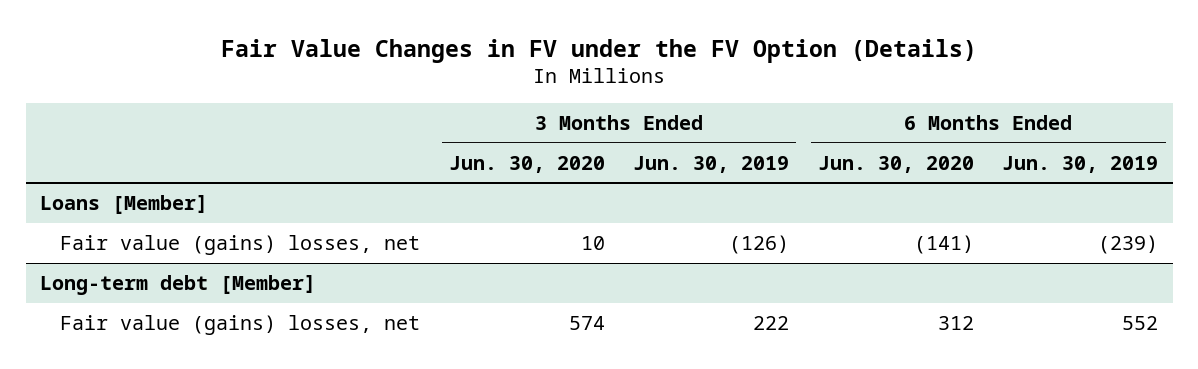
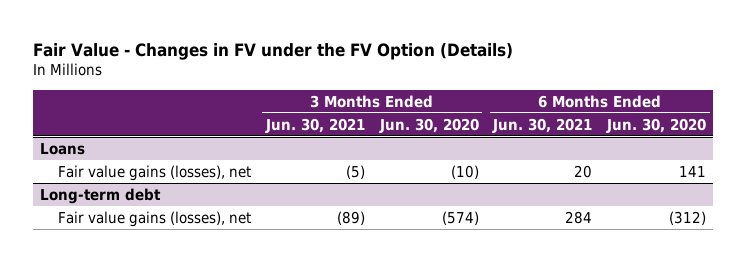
- Fair Value Changes in FV under the FV Option (Details)
+ Fair Value - Changes in FV under the FV Option (Details)
- | 3 Months Ended Jun. 30, 2020 | 3 Months Ended Jun. 30, 2019 | 6 Months Ended Jun. 30, 2020 | 6 Months Ended Jun. 30, 2019
+ | 3 Months Ended Jun. 30, 2021 | 3 Months Ended Jun. 30, 2020 | 6 Months Ended Jun. 30, 2021 | 6 Months Ended Jun. 30, 2020
- Loans [Member]
- Fair value (gains) losses, net | 10 | (126) | (141) | (239)
- Long-term debt [Member]
- Fair value (gains) losses, net | 574 | 222 | 312 | 552
+ Loans
+ Fair value gains (losses), net | (5) | (10) | 20 | 141
+ Long-term debt
+ Fair value gains (losses), net | (89) | (574) | 284 | (312)

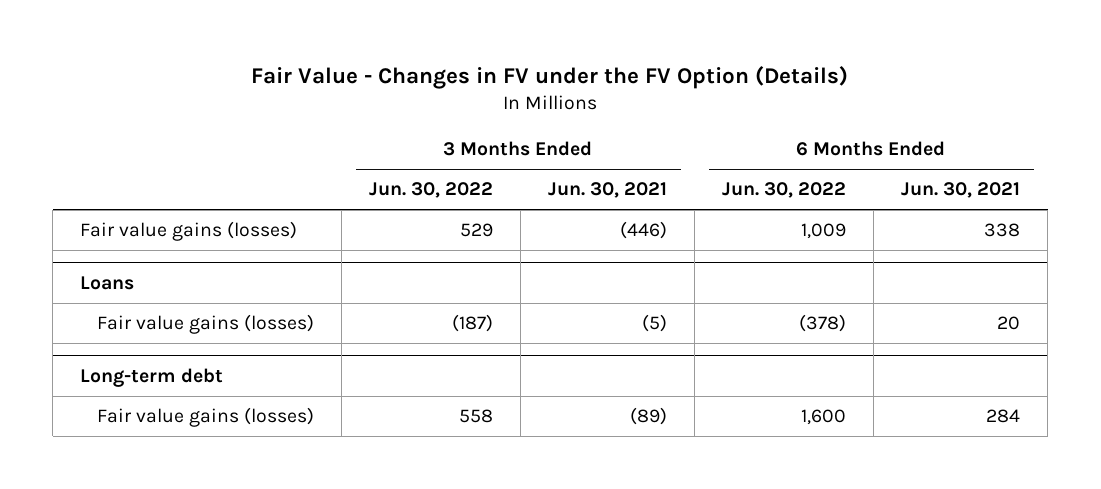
- | 3 Months Ended Jun. 30, 2021 | 3 Months Ended Jun. 30, 2020 | 6 Months Ended Jun. 30, 2021 | 6 Months Ended Jun. 30, 2020
+ | 3 Months Ended Jun. 30, 2022 | 3 Months Ended Jun. 30, 2021 | 6 Months Ended Jun. 30, 2022 | 6 Months Ended Jun. 30, 2021
+ Fair value gains (losses) | 529 | (446) | 1,009 | 338
@ Loans
- Fair value gains (losses), net | (5) | (10) | 20 | 141
+ Fair value gains (losses) | (187) | (5) | (378) | 20
@ Long-term debt
- Fair value gains (losses), net | (89) | (574) | 284 | (312)
+ Fair value gains (losses) | 558 | (89) | 1,600 | 284

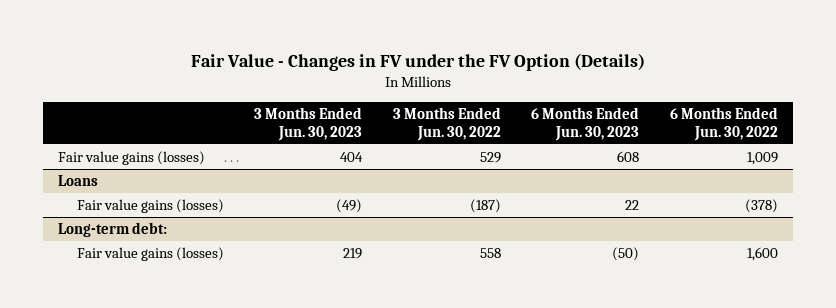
- | 3 Months Ended Jun. 30, 2022 | 3 Months Ended Jun. 30, 2021 | 6 Months Ended Jun. 30, 2022 | 6 Months Ended Jun. 30, 2021
+ | 3 Months Ended Jun. 30, 2023 | 3 Months Ended Jun. 30, 2022 | 6 Months Ended Jun. 30, 2023 | 6 Months Ended Jun. 30, 2022
- Long-term debt
+ Long-term debt:

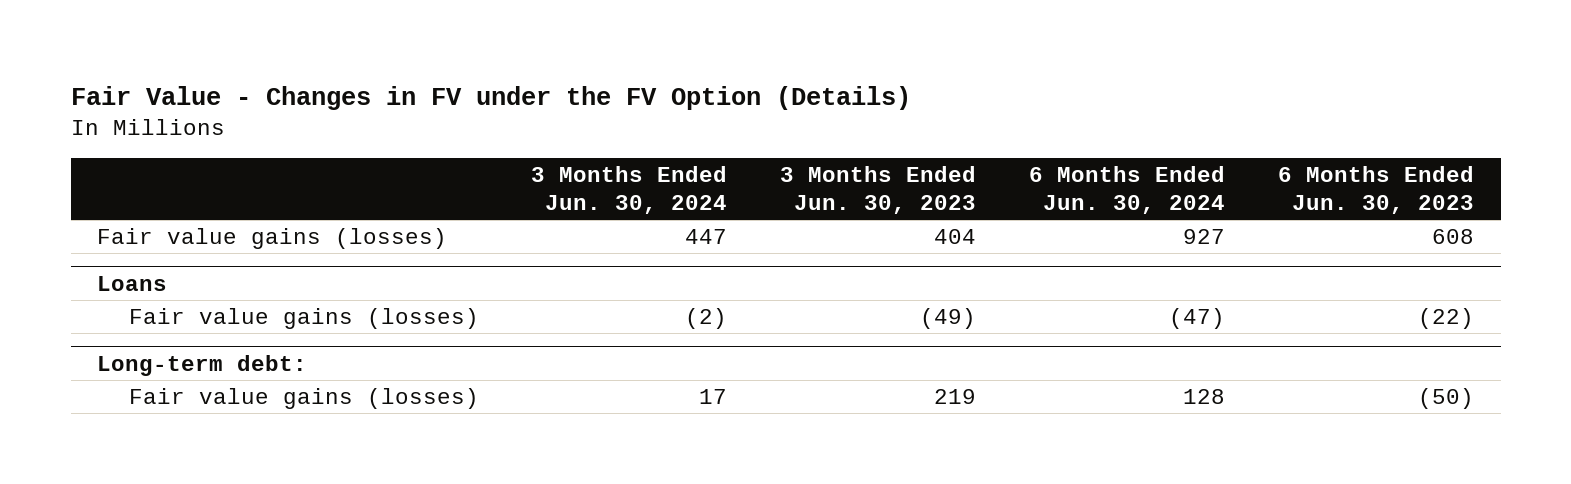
- | 3 Months Ended Jun. 30, 2023 | 3 Months Ended Jun. 30, 2022 | 6 Months Ended Jun. 30, 2023 | 6 Months Ended Jun. 30, 2022
+ | 3 Months Ended Jun. 30, 2024 | 3 Months Ended Jun. 30, 2023 | 6 Months Ended Jun. 30, 2024 | 6 Months Ended Jun. 30, 2023
@ Loans
- Fair value gains (losses) | (49) | (187) | 22 | (378)
+ Fair value gains (losses) | (2) | (49) | (47) | (22)

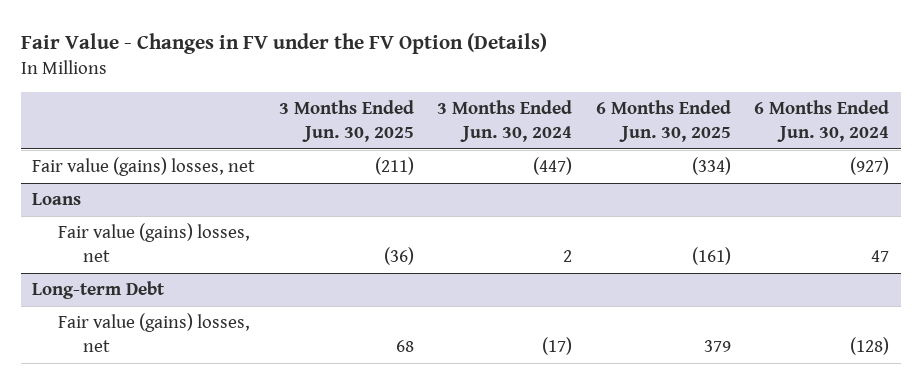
- | 3 Months Ended Jun. 30, 2024 | 3 Months Ended Jun. 30, 2023 | 6 Months Ended Jun. 30, 2024 | 6 Months Ended Jun. 30, 2023
+ | 3 Months Ended Jun. 30, 2025 | 3 Months Ended Jun. 30, 2024 | 6 Months Ended Jun. 30, 2025 | 6 Months Ended Jun. 30, 2024
- Fair value gains (losses) | 447 | 404 | 927 | 608
+ Fair value (gains) losses, net | (211) | (447) | (334) | (927)
@ Loans
- Fair value gains (losses) | (2) | (49) | (47) | (22)
- Long-term debt:
- Fair value gains (losses) | 17 | 219 | 128 | (50)
@ Loans
+ Fair value (gains) losses, net | (36) | 2 | (161) | 47
+ Long-term Debt
+ Fair value (gains) losses, net | 68 | (17) | 379 | (128)

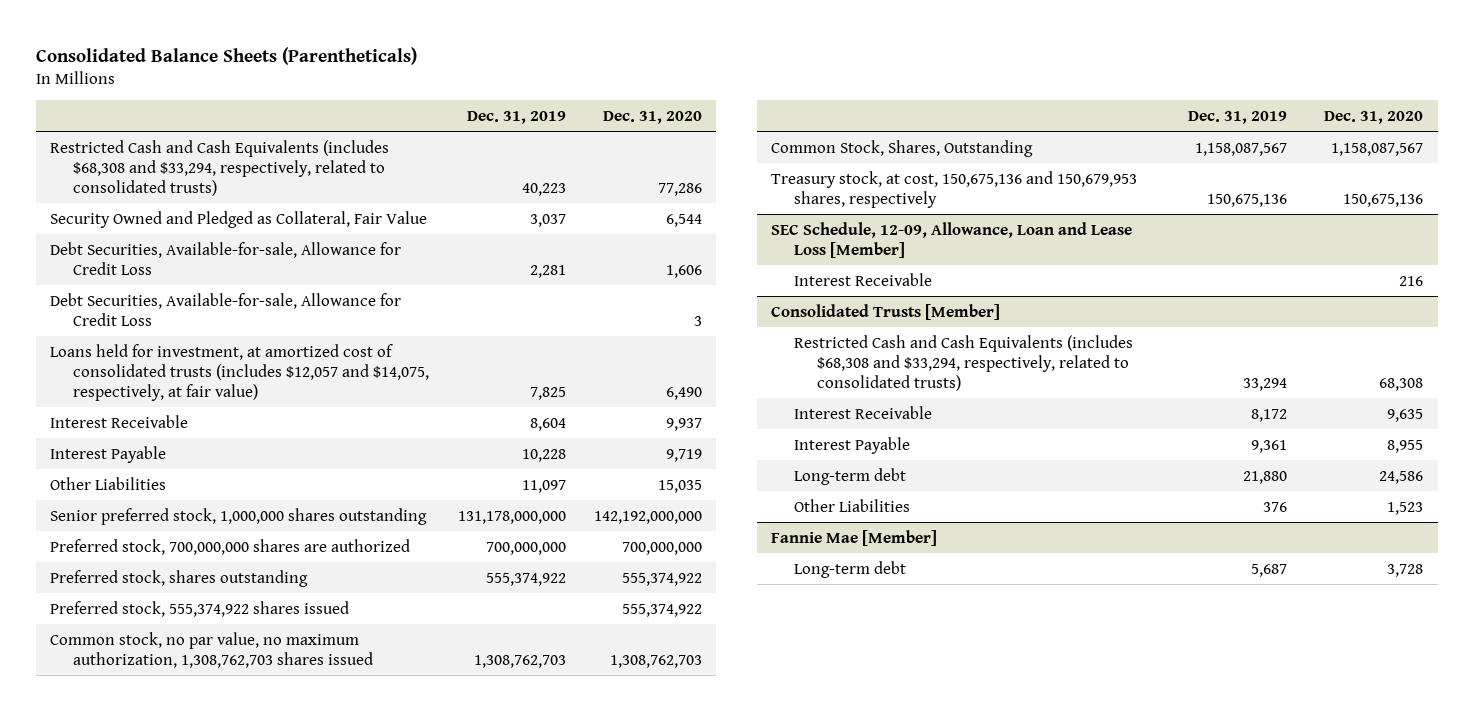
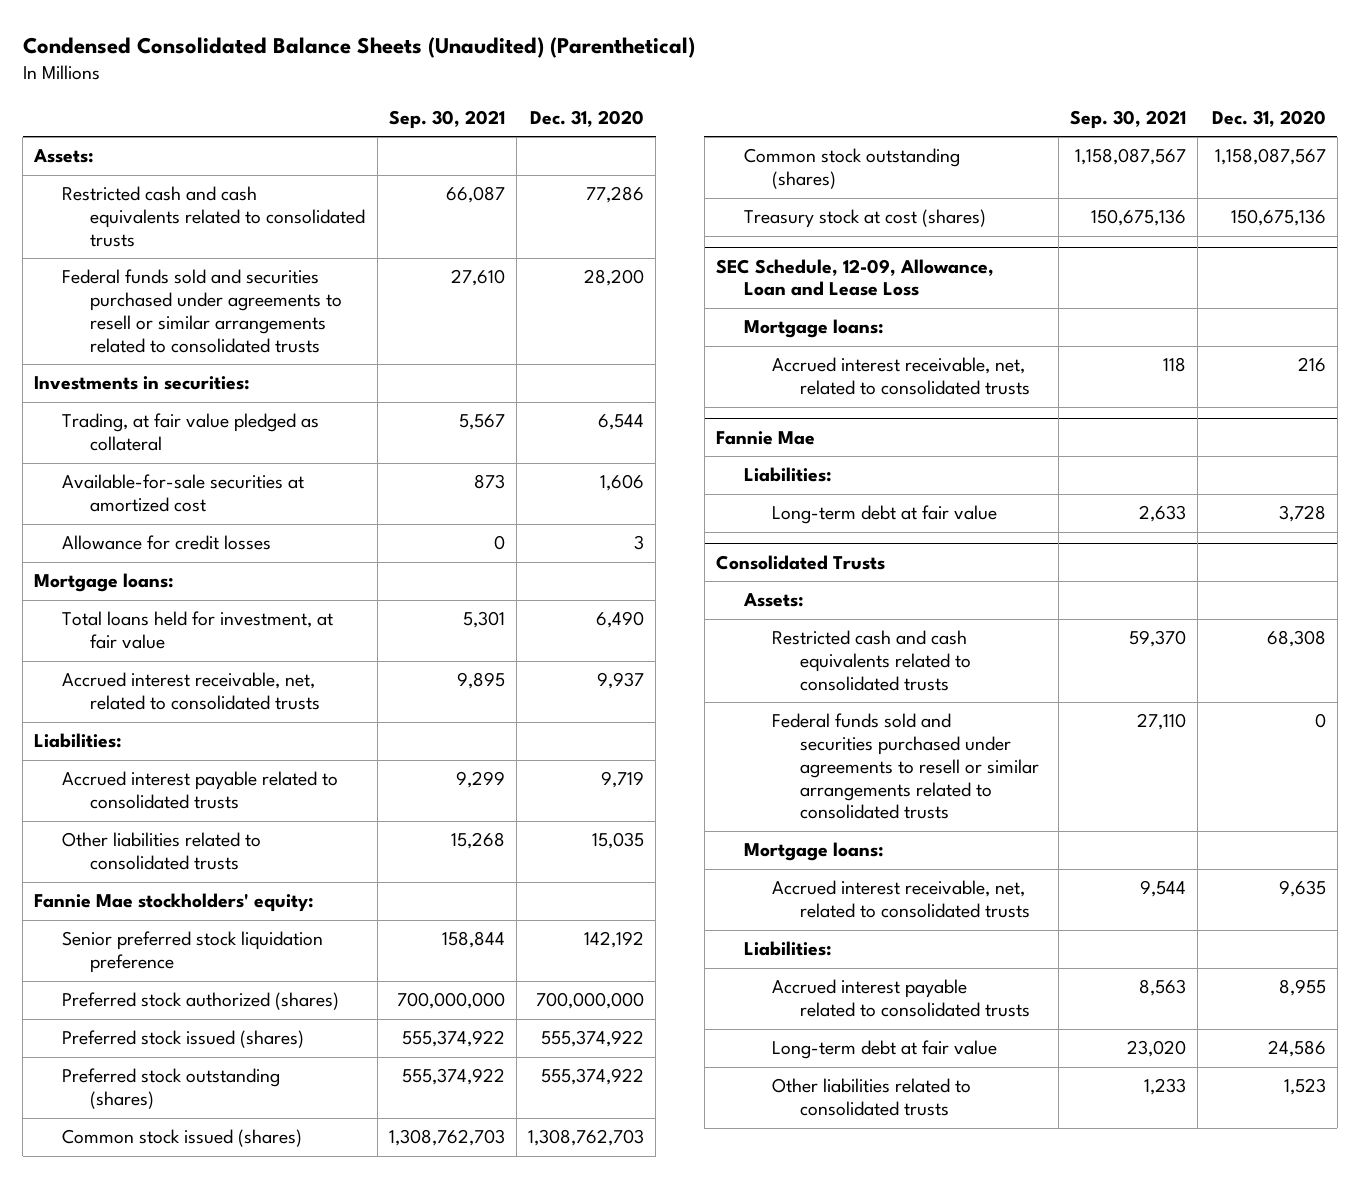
- Consolidated Balance Sheets (Parentheticals)
+ Condensed Consolidated Balance Sheets (Unaudited) (Parenthetical)
- | Dec. 31, 2019 | Dec. 31, 2020
+ | Sep. 30, 2021 | Dec. 31, 2020
- Restricted Cash and Cash Equivalents (includes $68,308 and $33,294, respectively, related to consolidated trusts) | 40,223 | 77,286
- Security Owned and Pledged as Collateral, Fair Value | 3,037 | 6,544
- Debt Securities, Available-for-sale, Allowance for Credit Loss | 2,281 | 1,606
- Debt Securities, Available-for-sale, Allowance for Credit Loss | | 3
- Loans held for investment, at amortized cost of consolidated trusts (includes $12,057 and $14,075, respectively, at fair value) | 7,825 | 6,490
- Interest Receivable | 8,604 | 9,937
- Interest Payable | 10,228 | 9,719
- Other Liabilities | 11,097 | 15,035
- Senior preferred stock, 1,000,000 shares outstanding | 131,178,000,000 | 142,192,000,000
- Preferred stock, 700,000,000 shares are authorized | 700,000,000 | 700,000,000
- Preferred stock, shares outstanding | 555,374,922 | 555,374,922
- Preferred stock, 555,374,922 shares issued | | 555,374,922
- Common stock, no par value, no maximum authorization, 1,308,762,703 shares issued | 1,308,762,703 | 1,308,762,703
- Common Stock, Shares, Outstanding | 1,158,087,567 | 1,158,087,567
- Treasury stock, at cost, 150,675,136 and 150,679,953 shares, respectively | 150,675,136 | 150,675,136
- SEC Schedule, 12-09, Allowance, Loan and Lease Loss [Member]
- Interest Receivable | | 216
- Consolidated Trusts [Member]
- Restricted Cash and Cash Equivalents (includes $68,308 and $33,294, respectively, related to consolidated trusts) | 33,294 | 68,308
- Interest Receivable | 8,172 | 9,635
- Interest Payable | 9,361 | 8,955
- Long-term debt | 21,880 | 24,586
- Other Liabilities | 376 | 1,523
- Fannie Mae [Member]
- Long-term debt | 5,687 | 3,728
+ Assets:
+ Restricted cash and cash equivalents related to consolidated trusts | 66,087 | 77,286
+ Federal funds sold and securities purchased under agreements to resell or similar arrangements related to consolidated trusts | 27,610 | 28,200
+ Investments in securities:
+ Trading, at fair value pledged as collateral | 5,567 | 6,544
+ Available-for-sale securities at amortized cost | 873 | 1,606
+ Allowance for credit losses | 0 | 3
+ Mortgage loans:
+ Total loans held for investment, at fair value | 5,301 | 6,490
+ Accrued interest receivable, net, related to consolidated trusts | 9,895 | 9,937
+ Liabilities:
+ Accrued interest payable related to consolidated trusts | 9,299 | 9,719
+ Other liabilities related to consolidated trusts | 15,268 | 15,035
+ Fannie Mae stockholders' equity:
+ Senior preferred stock liquidation preference | 158,844 | 142,192
+ Preferred stock authorized (shares) | 700,000,000 | 700,000,000
+ Preferred stock issued (shares) | 555,374,922 | 555,374,922
+ Preferred stock outstanding (shares) | 555,374,922 | 555,374,922
+ Common stock issued (shares) | 1,308,762,703 | 1,308,762,703
+ Common stock outstanding (shares) | 1,158,087,567 | 1,158,087,567
+ Treasury stock at cost (shares) | 150,675,136 | 150,675,136
+ SEC Schedule, 12-09, Allowance, Loan and Lease Loss
+ Mortgage loans:
+ Accrued interest receivable, net, related to consolidated trusts | 118 | 216
+ Fannie Mae
+ Liabilities:
+ Long-term debt at fair value | 2,633 | 3,728
+ Consolidated Trusts
+ Assets:
+ Restricted cash and cash equivalents related to consolidated trusts | 59,370 | 68,308
+ Federal funds sold and securities purchased under agreements to resell or similar arrangements related to consolidated trusts | 27,110 | 0
+ Mortgage loans:
+ Accrued interest receivable, net, related to consolidated trusts | 9,544 | 9,635
+ Liabilities:
+ Accrued interest payable related to consolidated trusts | 8,563 | 8,955
+ Long-term debt at fair value | 23,020 | 24,586
+ Other liabilities related to consolidated trusts | 1,233 | 1,523

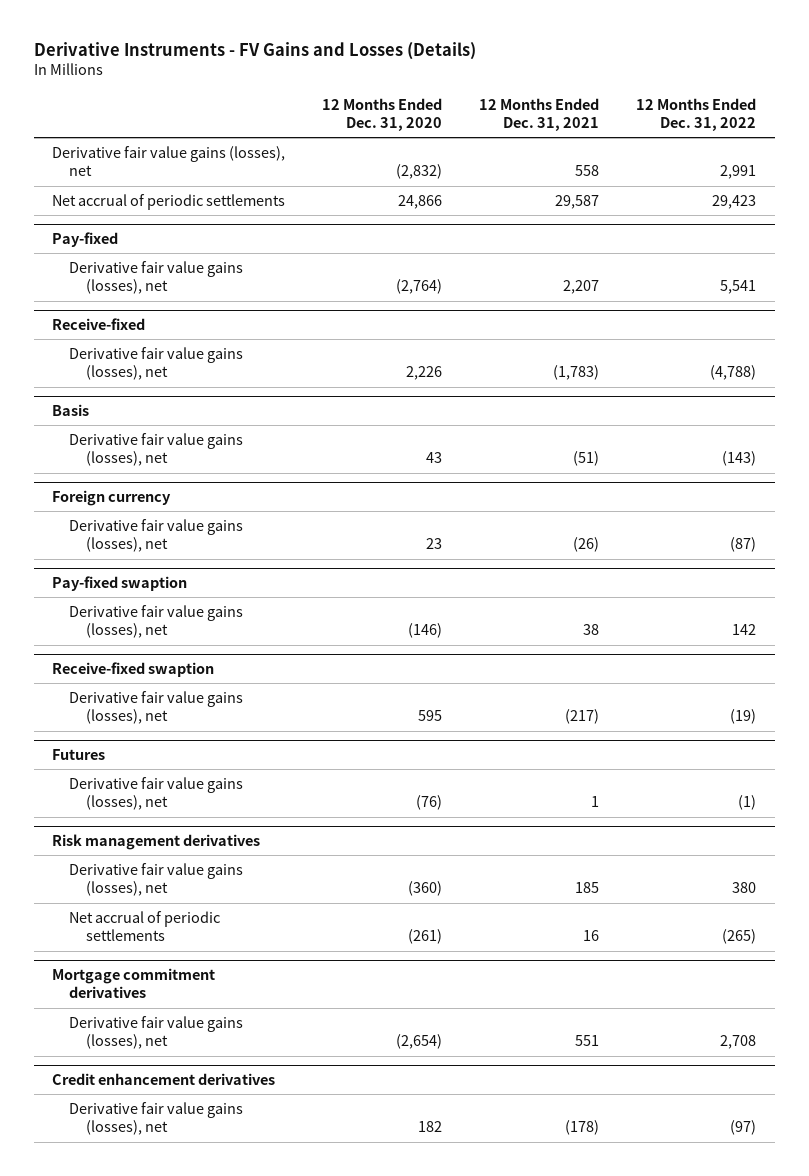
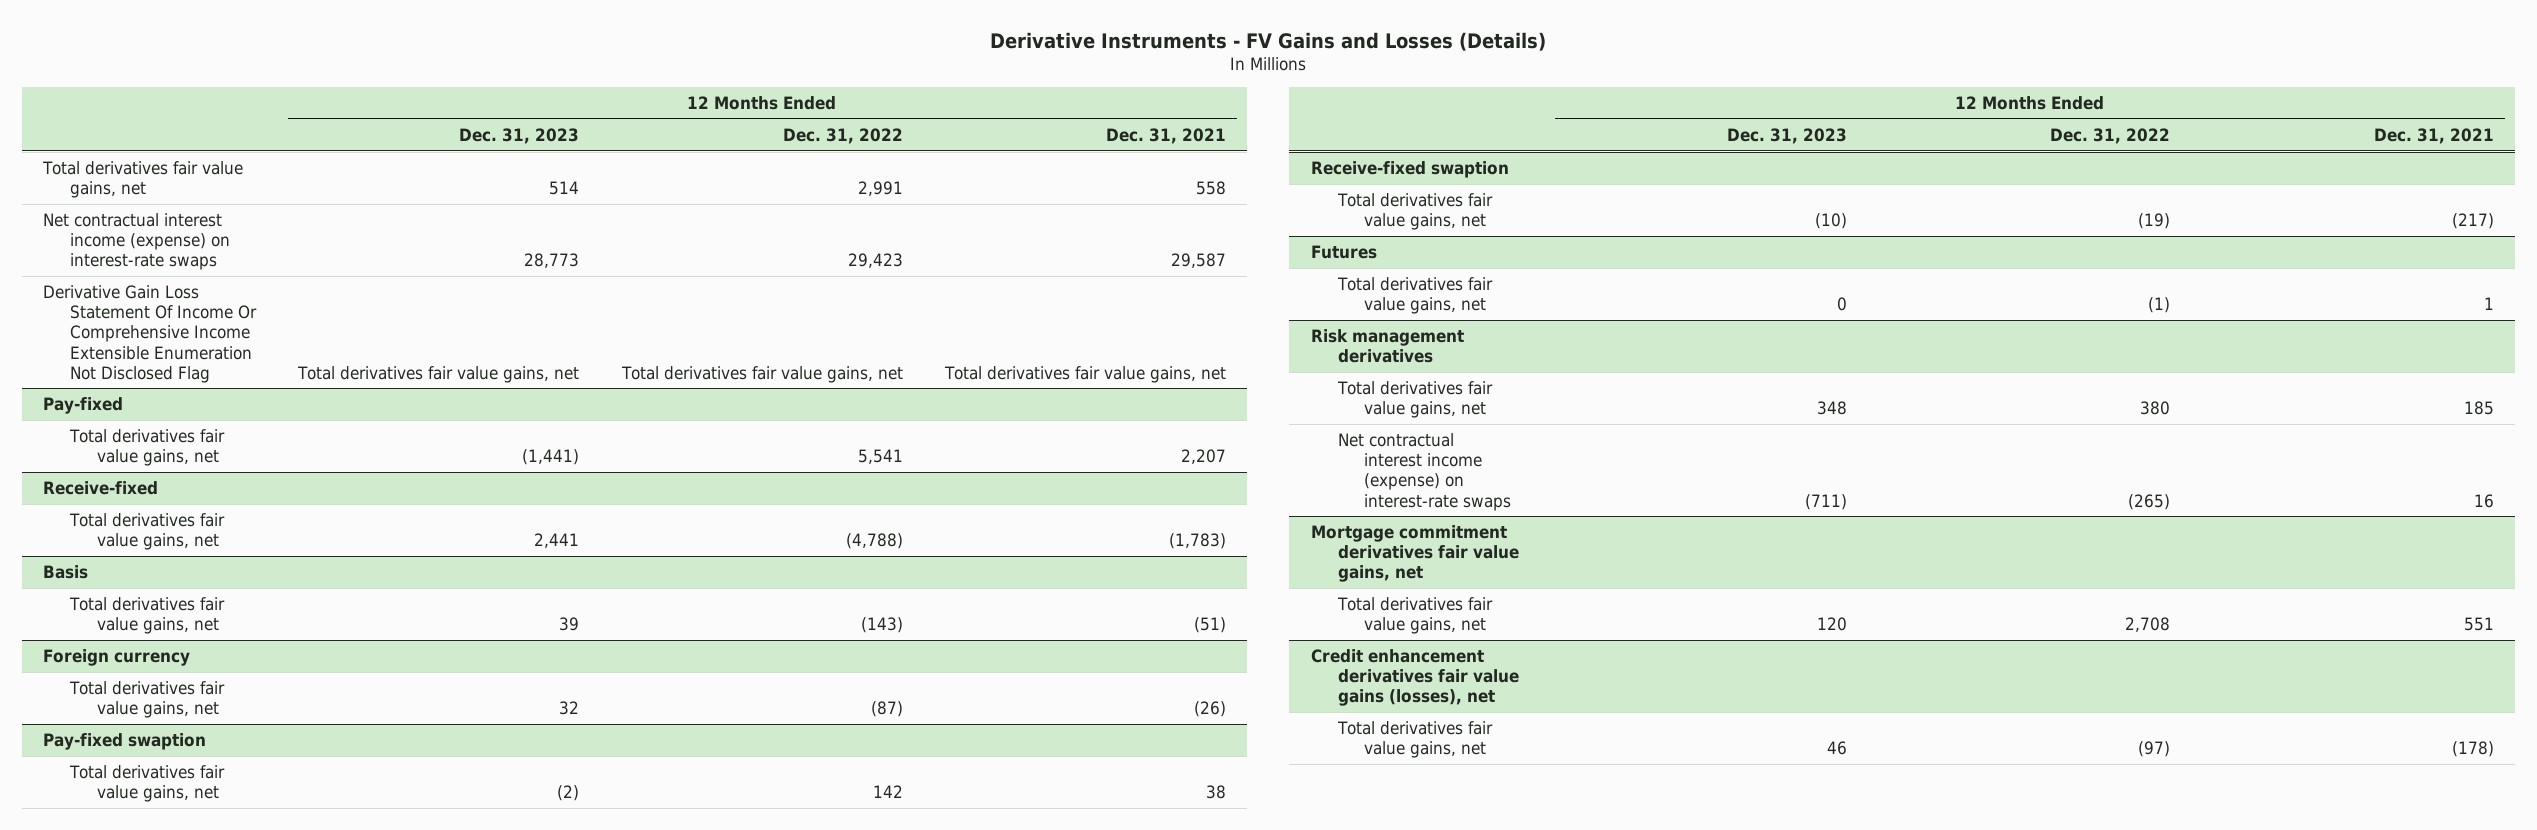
- | 12 Months Ended Dec. 31, 2020 | 12 Months Ended Dec. 31, 2021 | 12 Months Ended Dec. 31, 2022
+ | 12 Months Ended Dec. 31, 2023 | 12 Months Ended Dec. 31, 2022 | 12 Months Ended Dec. 31, 2021
- Derivative fair value gains (losses), net | (2,832) | 558 | 2,991
- Net accrual of periodic settlements | 24,866 | 29,587 | 29,423
+ Total derivatives fair value gains, net | 514 | 2,991 | 558
+ Net contractual interest income (expense) on interest-rate swaps | 28,773 | 29,423 | 29,587
+ Derivative Gain Loss Statement Of Income Or Comprehensive Income Extensible Enumeration Not Disclosed Flag | Total derivatives fair value gains, net | Total derivatives fair value gains, net | Total derivatives fair value gains, net
@ Pay-fixed
- Derivative fair value gains (losses), net | (2,764) | 2,207 | 5,541
+ Total derivatives fair value gains, net | (1,441) | 5,541 | 2,207
@ Receive-fixed
- Derivative fair value gains (losses), net | 2,226 | (1,783) | (4,788)
+ Total derivatives fair value gains, net | 2,441 | (4,788) | (1,783)
@ Basis
- Derivative fair value gains (losses), net | 43 | (51) | (143)
+ Total derivatives fair value gains, net | 39 | (143) | (51)
@ Foreign currency
- Derivative fair value gains (losses), net | 23 | (26) | (87)
+ Total derivatives fair value gains, net | 32 | (87) | (26)
@ Pay-fixed swaption
- Derivative fair value gains (losses), net | (146) | 38 | 142
+ Total derivatives fair value gains, net | (2) | 142 | 38
@ Receive-fixed swaption
- Derivative fair value gains (losses), net | 595 | (217) | (19)
+ Total derivatives fair value gains, net | (10) | (19) | (217)
@ Futures
- Derivative fair value gains (losses), net | (76) | 1 | (1)
+ Total derivatives fair value gains, net | 0 | (1) | 1
@ Risk management derivatives
- Derivative fair value gains (losses), net | (360) | 185 | 380
- Net accrual of periodic settlements | (261) | 16 | (265)
- Mortgage commitment derivatives
- Derivative fair value gains (losses), net | (2,654) | 551 | 2,708
- Credit enhancement derivatives
- Derivative fair value gains (losses), net | 182 | (178) | (97)
@ Risk management derivatives
+ Total derivatives fair value gains, net | 348 | 380 | 185
+ Net contractual interest income (expense) on interest-rate swaps | (711) | (265) | 16
+ Mortgage commitment derivatives fair value gains, net
+ Total derivatives fair value gains, net | 120 | 2,708 | 551
+ Credit enhancement derivatives fair value gains (losses), net
+ Total derivatives fair value gains, net | 46 | (97) | (178)

